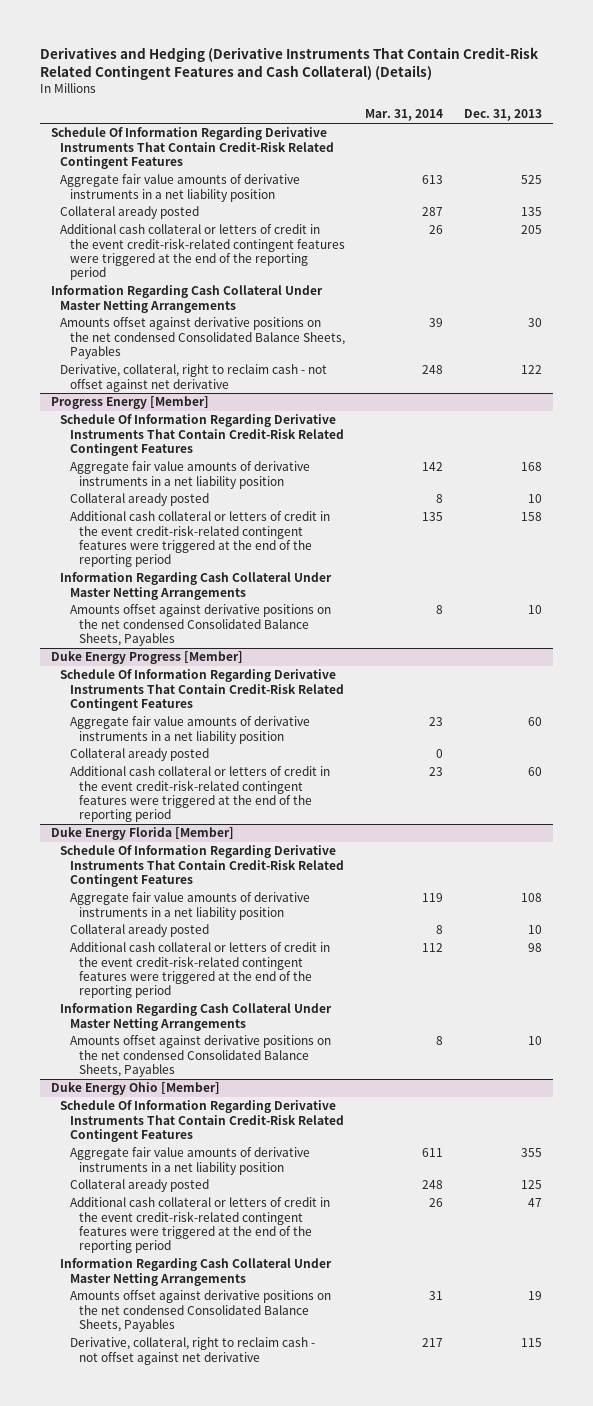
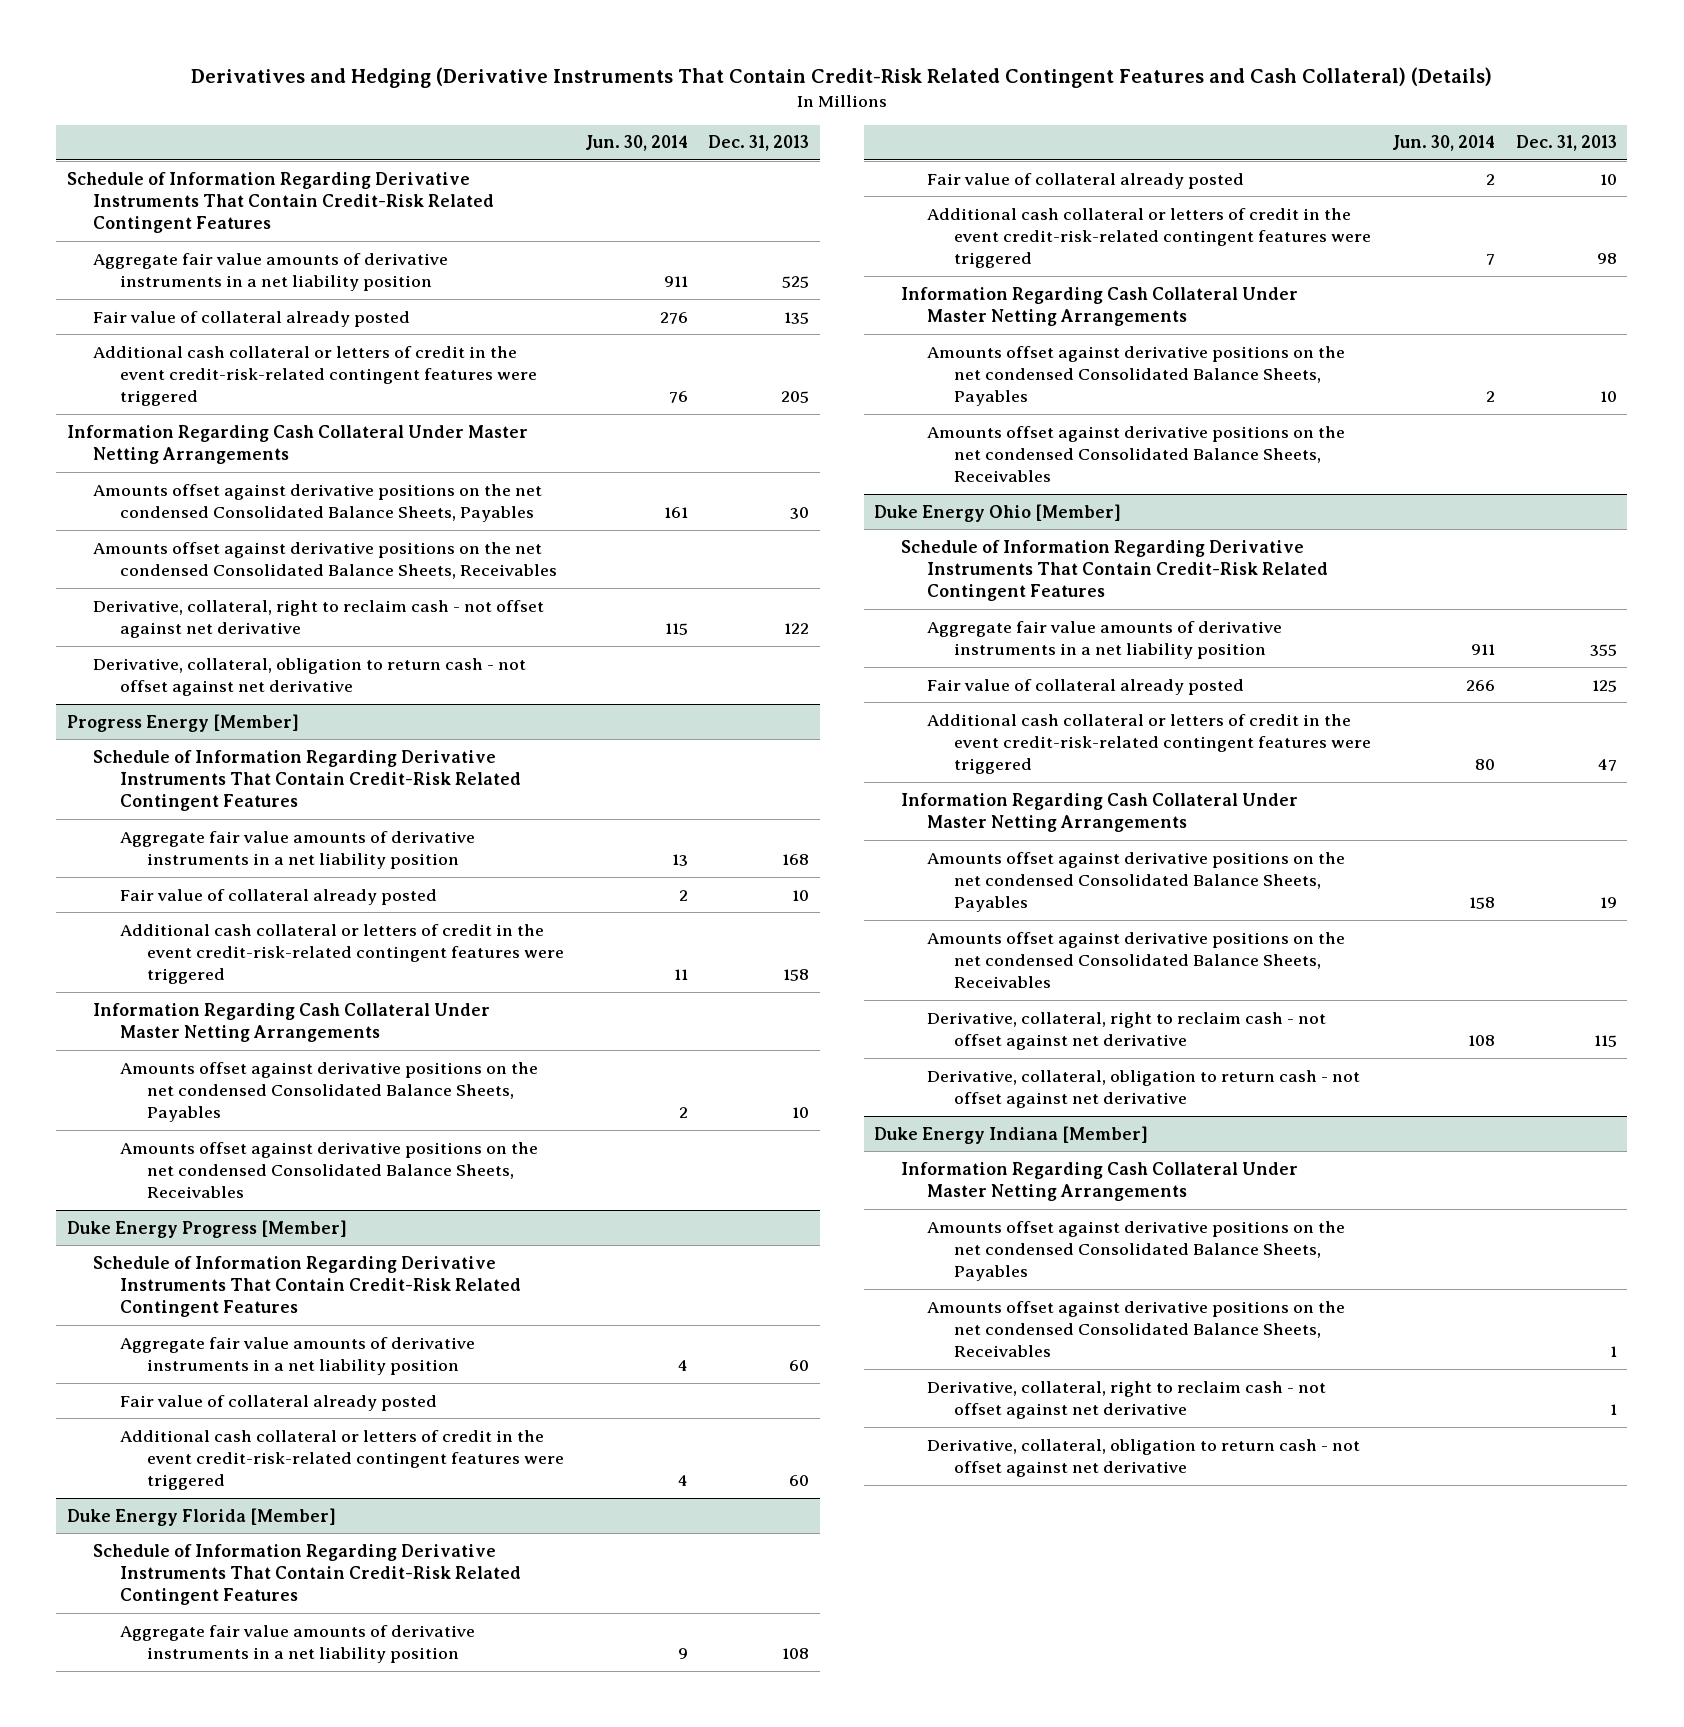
- | Mar. 31, 2014 | Dec. 31, 2013
+ | Jun. 30, 2014 | Dec. 31, 2013
- Schedule Of Information Regarding Derivative Instruments That Contain Credit-Risk Related Contingent Features
+ Schedule of Information Regarding Derivative Instruments That Contain Credit-Risk Related Contingent Features
- Collateral aready posted | 287 | 135
- Additional cash collateral or letters of credit in the event credit-risk-related contingent features were triggered at the end of the reporting period | 26 | 205
+ Fair value of collateral already posted | 276 | 135
+ Additional cash collateral or letters of credit in the event credit-risk-related contingent features were triggered | 76 | 205
+ Amounts offset against derivative positions on the net condensed Consolidated Balance Sheets, Receivables
+ Derivative, collateral, obligation to return cash - not offset against net derivative
@ Progress Energy [Member]
- Schedule Of Information Regarding Derivative Instruments That Contain Credit-Risk Related Contingent Features
+ Schedule of Information Regarding Derivative Instruments That Contain Credit-Risk Related Contingent Features
- Collateral aready posted | 8 | 10
- Additional cash collateral or letters of credit in the event credit-risk-related contingent features were triggered at the end of the reporting period | 135 | 158
+ Fair value of collateral already posted | 2 | 10
+ Additional cash collateral or letters of credit in the event credit-risk-related contingent features were triggered | 11 | 158
+ Amounts offset against derivative positions on the net condensed Consolidated Balance Sheets, Receivables
@ Duke Energy Progress [Member]
- Schedule Of Information Regarding Derivative Instruments That Contain Credit-Risk Related Contingent Features
+ Schedule of Information Regarding Derivative Instruments That Contain Credit-Risk Related Contingent Features
- Collateral aready posted | 0 |
- Additional cash collateral or letters of credit in the event credit-risk-related contingent features were triggered at the end of the reporting period | 23 | 60
+ Fair value of collateral already posted
+ Additional cash collateral or letters of credit in the event credit-risk-related contingent features were triggered | 4 | 60
@ Duke Energy Florida [Member]
- Schedule Of Information Regarding Derivative Instruments That Contain Credit-Risk Related Contingent Features
+ Schedule of Information Regarding Derivative Instruments That Contain Credit-Risk Related Contingent Features
- Collateral aready posted | 8 | 10
- Additional cash collateral or letters of credit in the event credit-risk-related contingent features were triggered at the end of the reporting period | 112 | 98
+ Fair value of collateral already posted | 2 | 10
+ Additional cash collateral or letters of credit in the event credit-risk-related contingent features were triggered | 7 | 98
+ Amounts offset against derivative positions on the net condensed Consolidated Balance Sheets, Receivables
@ Duke Energy Ohio [Member]
- Schedule Of Information Regarding Derivative Instruments That Contain Credit-Risk Related Contingent Features
+ Schedule of Information Regarding Derivative Instruments That Contain Credit-Risk Related Contingent Features
- Collateral aready posted | 248 | 125
- Additional cash collateral or letters of credit in the event credit-risk-related contingent features were triggered at the end of the reporting period | 26 | 47
+ Fair value of collateral already posted | 266 | 125
+ Additional cash collateral or letters of credit in the event credit-risk-related contingent features were triggered | 80 | 47
+ Amounts offset against derivative positions on the net condensed Consolidated Balance Sheets, Receivables
+ Derivative, collateral, obligation to return cash - not offset against net derivative
+ Duke Energy Indiana [Member]
+ Information Regarding Cash Collateral Under Master Netting Arrangements
+ Amounts offset against derivative positions on the net condensed Consolidated Balance Sheets, Payables
+ Amounts offset against derivative positions on the net condensed Consolidated Balance Sheets, Receivables | | 1
+ Derivative, collateral, right to reclaim cash - not offset against net derivative | | 1
+ Derivative, collateral, obligation to return cash - not offset against net derivative

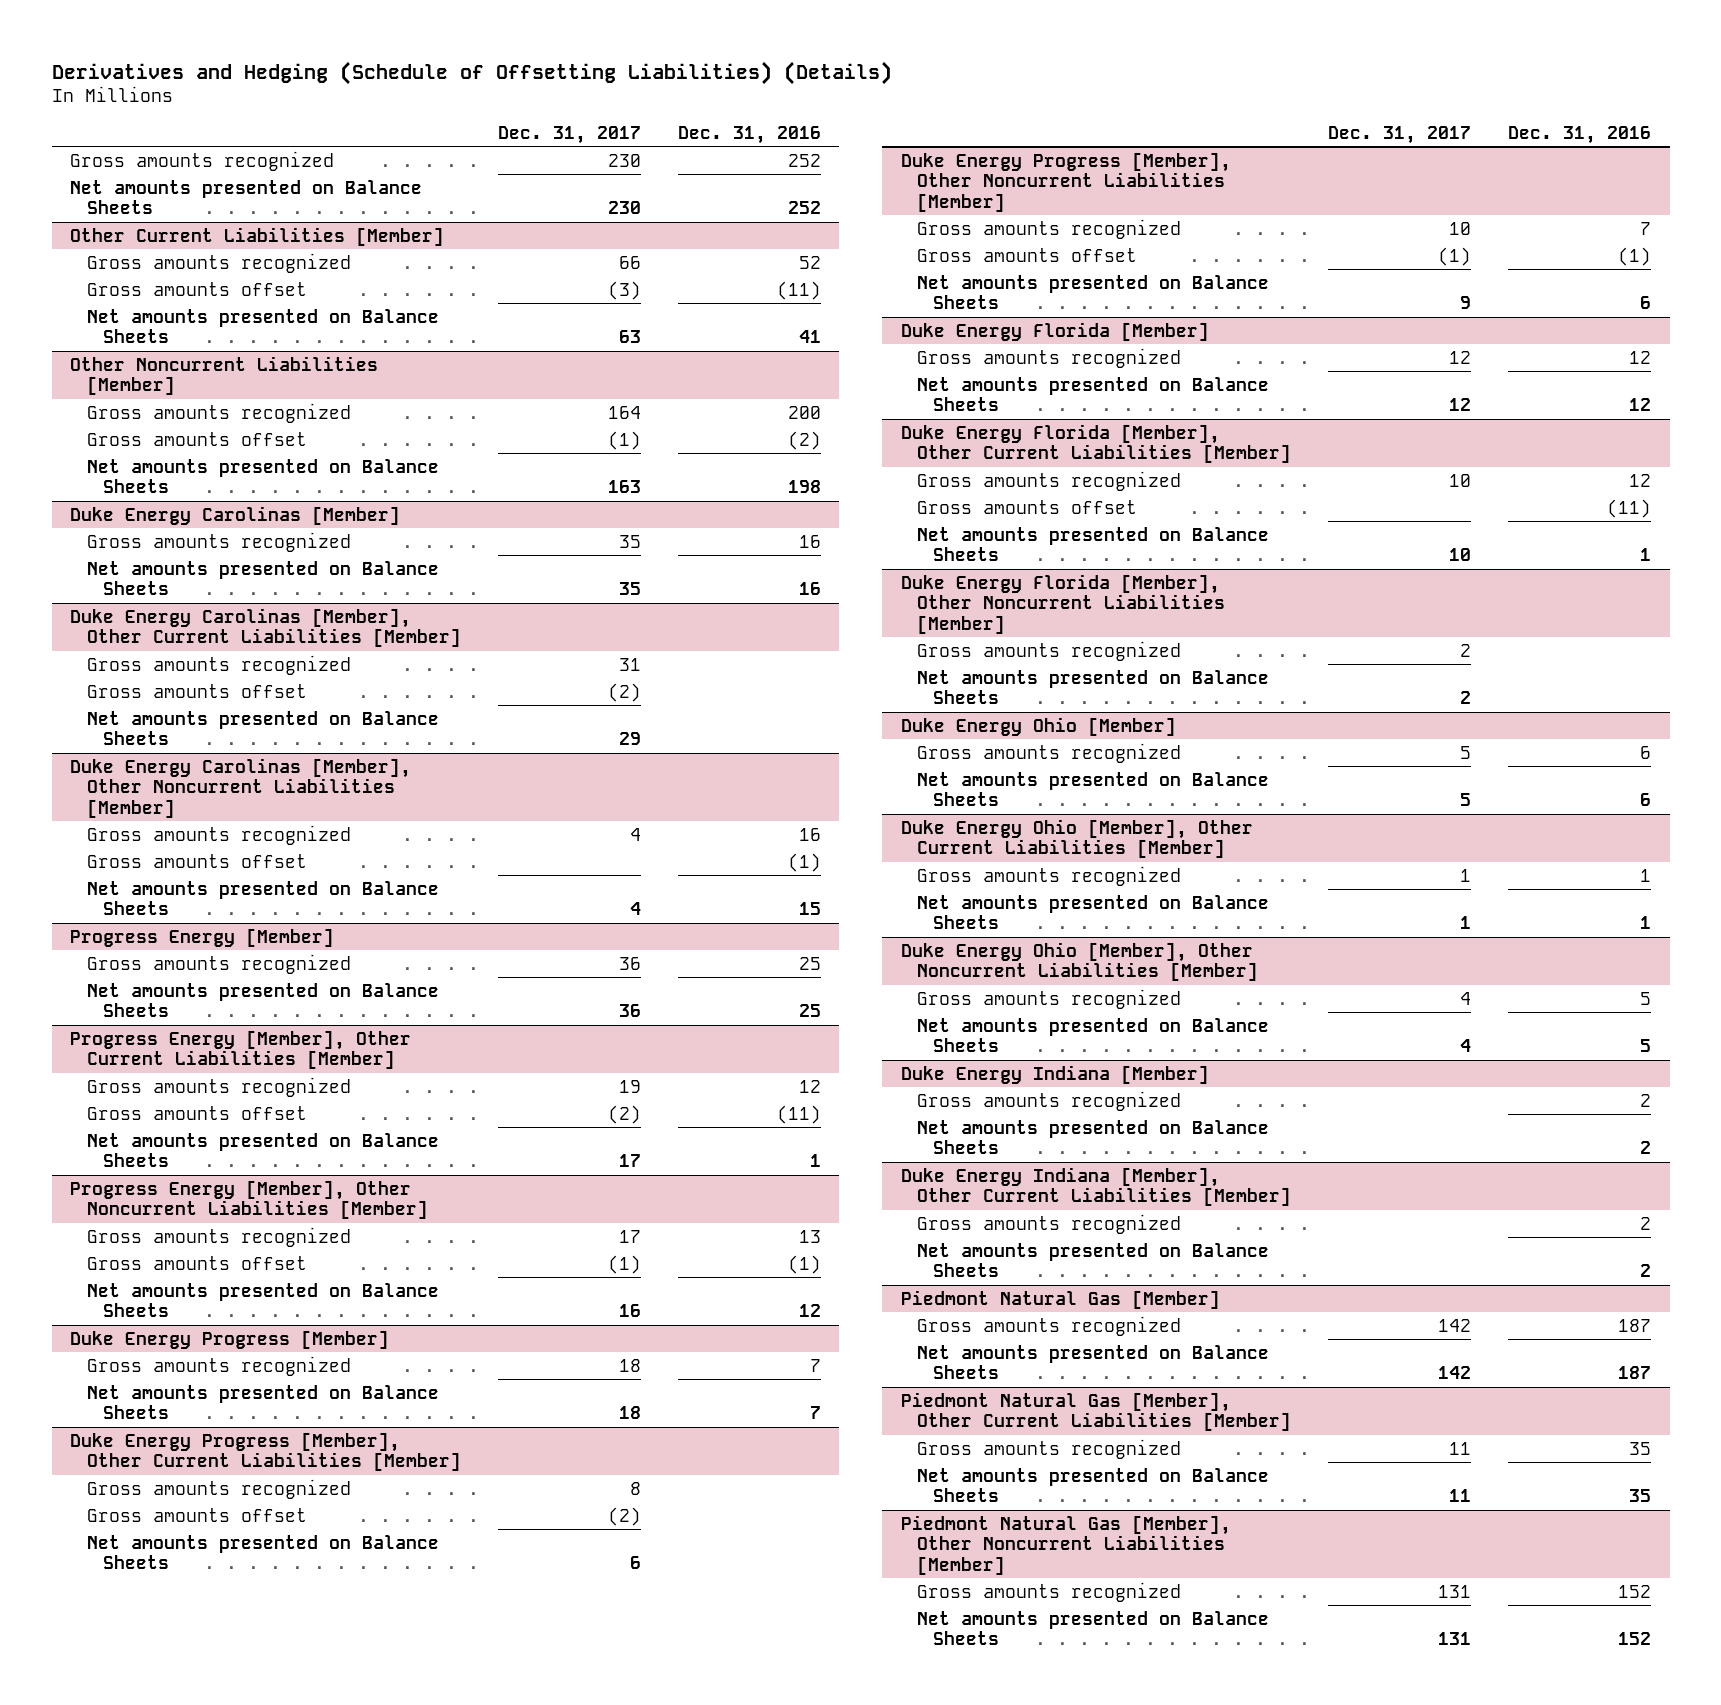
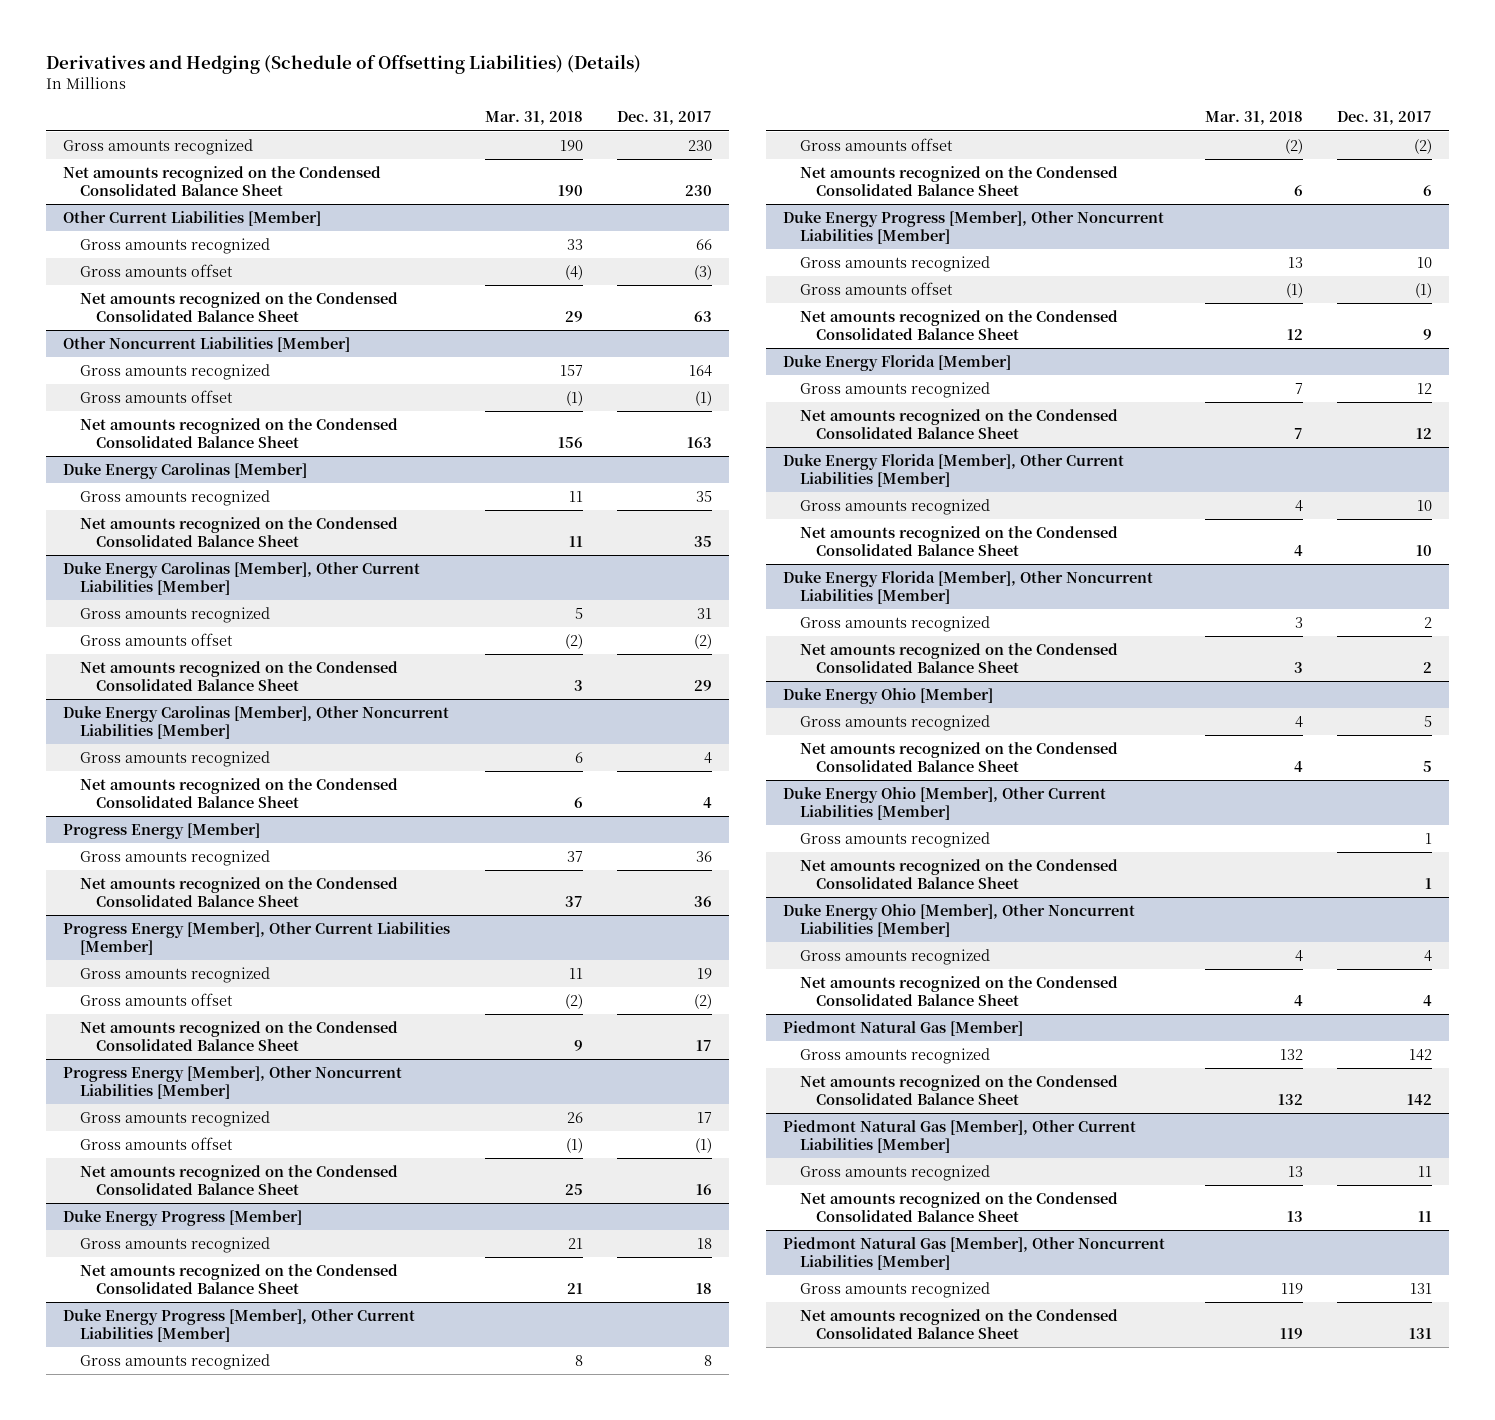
- | Dec. 31, 2017 | Dec. 31, 2016
+ | Mar. 31, 2018 | Dec. 31, 2017
- Net amounts presented on Balance Sheets | 230 | 252
+ Net amounts recognized on the Condensed Consolidated Balance Sheet | 190 | 230
@ Other Current Liabilities [Member]
- Net amounts presented on Balance Sheets | 63 | 41
+ Net amounts recognized on the Condensed Consolidated Balance Sheet | 29 | 63
@ Other Noncurrent Liabilities [Member]
- Net amounts presented on Balance Sheets | 163 | 198
+ Net amounts recognized on the Condensed Consolidated Balance Sheet | 156 | 163
@ Duke Energy Carolinas [Member]
- Net amounts presented on Balance Sheets | 35 | 16
+ Net amounts recognized on the Condensed Consolidated Balance Sheet | 11 | 35
@ Duke Energy Carolinas [Member], Other Current Liabilities [Member]
- Net amounts presented on Balance Sheets | 29 |
+ Net amounts recognized on the Condensed Consolidated Balance Sheet | 3 | 29
@ Duke Energy Carolinas [Member], Other Noncurrent Liabilities [Member]
- Gross amounts offset | | (1)
- Net amounts presented on Balance Sheets | 4 | 15
+ Net amounts recognized on the Condensed Consolidated Balance Sheet | 6 | 4
@ Progress Energy [Member]
- Net amounts presented on Balance Sheets | 36 | 25
+ Net amounts recognized on the Condensed Consolidated Balance Sheet | 37 | 36
@ Progress Energy [Member], Other Current Liabilities [Member]
- Net amounts presented on Balance Sheets | 17 | 1
+ Net amounts recognized on the Condensed Consolidated Balance Sheet | 9 | 17
@ Progress Energy [Member], Other Noncurrent Liabilities [Member]
- Net amounts presented on Balance Sheets | 16 | 12
+ Net amounts recognized on the Condensed Consolidated Balance Sheet | 25 | 16
@ Duke Energy Progress [Member]
- Net amounts presented on Balance Sheets | 18 | 7
+ Net amounts recognized on the Condensed Consolidated Balance Sheet | 21 | 18
@ Duke Energy Progress [Member], Other Current Liabilities [Member]
- Net amounts presented on Balance Sheets | 6 |
+ Net amounts recognized on the Condensed Consolidated Balance Sheet | 6 | 6
@ Duke Energy Progress [Member], Other Noncurrent Liabilities [Member]
- Net amounts presented on Balance Sheets | 9 | 6
+ Net amounts recognized on the Condensed Consolidated Balance Sheet | 12 | 9
@ Duke Energy Florida [Member]
- Net amounts presented on Balance Sheets | 12 | 12
+ Net amounts recognized on the Condensed Consolidated Balance Sheet | 7 | 12
@ Duke Energy Florida [Member], Other Current Liabilities [Member]
- Gross amounts offset | | (11)
- Net amounts presented on Balance Sheets | 10 | 1
+ Net amounts recognized on the Condensed Consolidated Balance Sheet | 4 | 10
@ Duke Energy Florida [Member], Other Noncurrent Liabilities [Member]
- Net amounts presented on Balance Sheets | 2 |
+ Net amounts recognized on the Condensed Consolidated Balance Sheet | 3 | 2
@ Duke Energy Ohio [Member]
- Net amounts presented on Balance Sheets | 5 | 6
+ Net amounts recognized on the Condensed Consolidated Balance Sheet | 4 | 5
@ Duke Energy Ohio [Member], Other Current Liabilities [Member]
- Net amounts presented on Balance Sheets | 1 | 1
+ Net amounts recognized on the Condensed Consolidated Balance Sheet | | 1
@ Duke Energy Ohio [Member], Other Noncurrent Liabilities [Member]
- Net amounts presented on Balance Sheets | 4 | 5
- Duke Energy Indiana [Member]
- Gross amounts recognized | | 2
- Net amounts presented on Balance Sheets | | 2
- Duke Energy Indiana [Member], Other Current Liabilities [Member]
- Gross amounts recognized | | 2
- Net amounts presented on Balance Sheets | | 2
@ Duke Energy Ohio [Member], Other Noncurrent Liabilities [Member]
+ Net amounts recognized on the Condensed Consolidated Balance Sheet | 4 | 4
@ Piedmont Natural Gas [Member]
- Net amounts presented on Balance Sheets | 142 | 187
+ Net amounts recognized on the Condensed Consolidated Balance Sheet | 132 | 142
@ Piedmont Natural Gas [Member], Other Current Liabilities [Member]
- Net amounts presented on Balance Sheets | 11 | 35
+ Net amounts recognized on the Condensed Consolidated Balance Sheet | 13 | 11
@ Piedmont Natural Gas [Member], Other Noncurrent Liabilities [Member]
- Net amounts presented on Balance Sheets | 131 | 152
+ Net amounts recognized on the Condensed Consolidated Balance Sheet | 119 | 131

